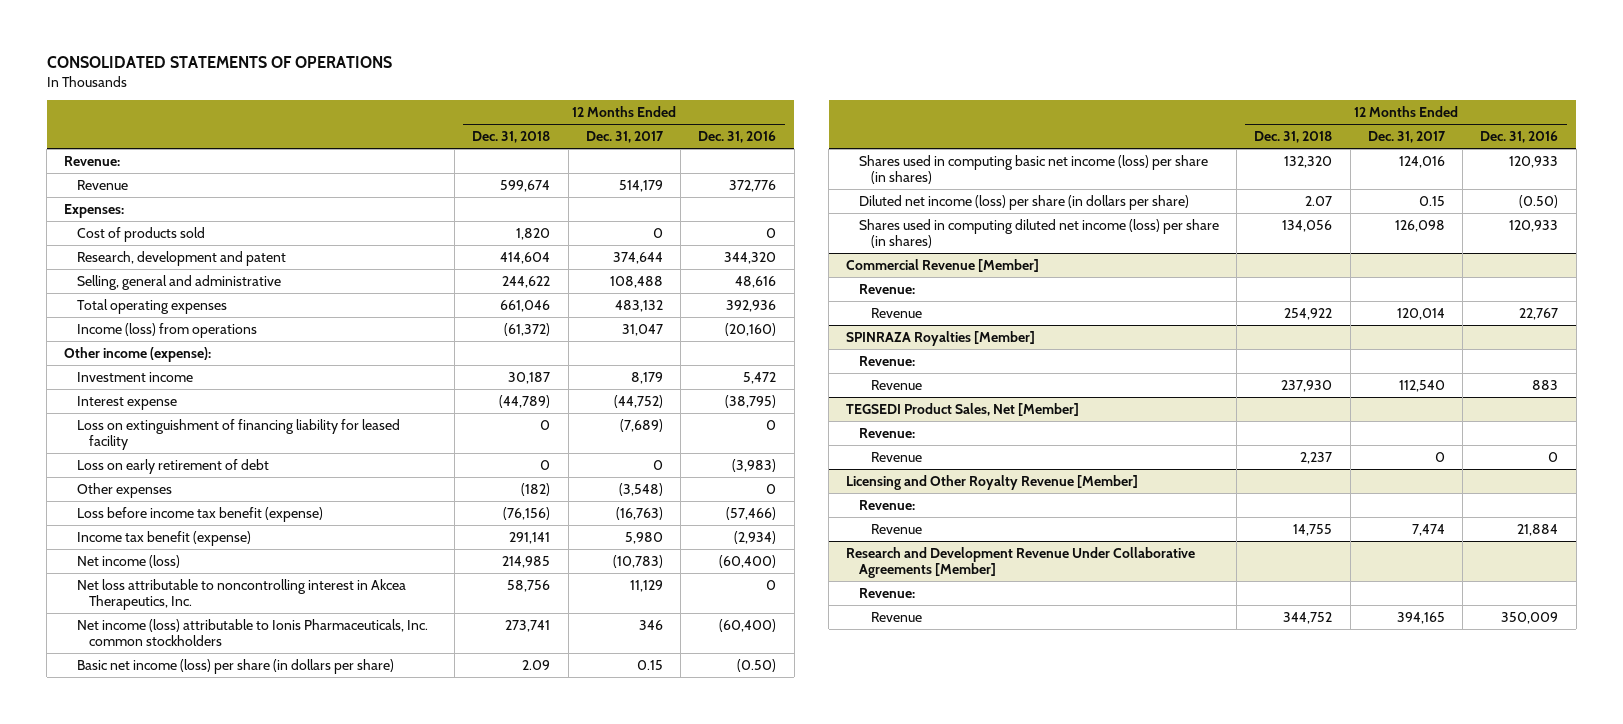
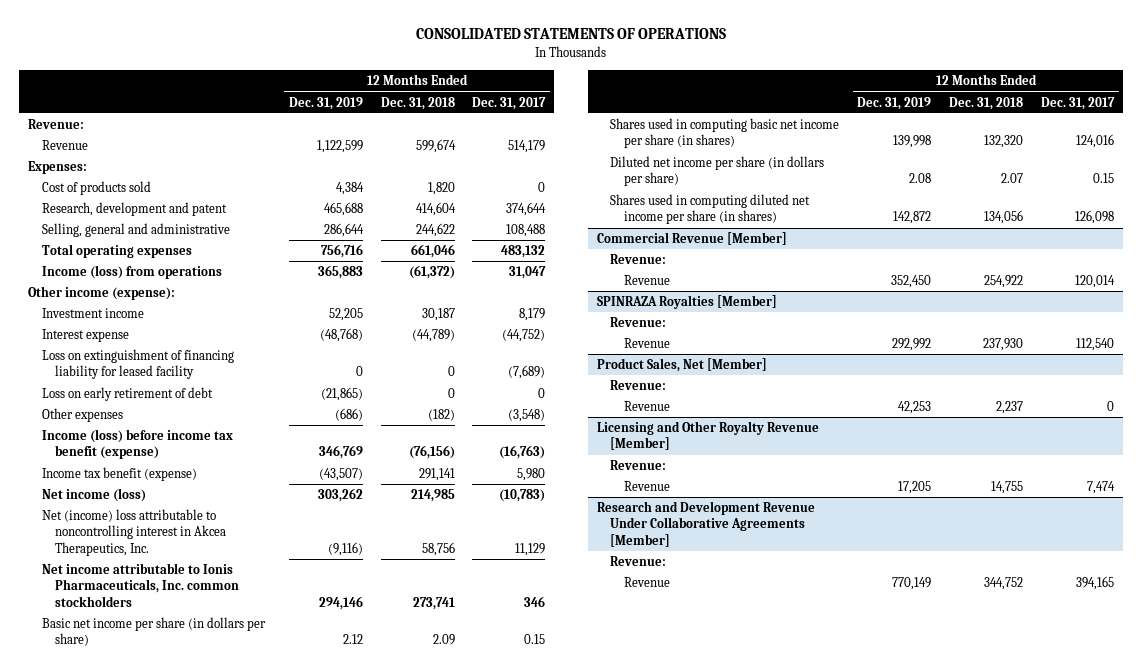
- | 12 Months Ended Dec. 31, 2018 | 12 Months Ended Dec. 31, 2017 | 12 Months Ended Dec. 31, 2016
+ | 12 Months Ended Dec. 31, 2019 | 12 Months Ended Dec. 31, 2018 | 12 Months Ended Dec. 31, 2017
- Loss before income tax benefit (expense) | (76,156) | (16,763) | (57,466)
+ Income (loss) before income tax benefit (expense) | 346,769 | (76,156) | (16,763)
- Net loss attributable to noncontrolling interest in Akcea Therapeutics, Inc. | 58,756 | 11,129 | 0
- Net income (loss) attributable to Ionis Pharmaceuticals, Inc. common stockholders | 273,741 | 346 | (60,400)
- Basic net income (loss) per share (in dollars per share) | 2.09 | 0.15 | (0.50)
- Shares used in computing basic net income (loss) per share (in shares) | 132,320 | 124,016 | 120,933
- Diluted net income (loss) per share (in dollars per share) | 2.07 | 0.15 | (0.50)
- Shares used in computing diluted net income (loss) per share (in shares) | 134,056 | 126,098 | 120,933
+ Net (income) loss attributable to noncontrolling interest in Akcea Therapeutics, Inc. | (9,116) | 58,756 | 11,129
+ Net income attributable to Ionis Pharmaceuticals, Inc. common stockholders | 294,146 | 273,741 | 346
+ Basic net income per share (in dollars per share) | 2.12 | 2.09 | 0.15
+ Shares used in computing basic net income per share (in shares) | 139,998 | 132,320 | 124,016
+ Diluted net income per share (in dollars per share) | 2.08 | 2.07 | 0.15
+ Shares used in computing diluted net income per share (in shares) | 142,872 | 134,056 | 126,098
- TEGSEDI Product Sales, Net [Member]
+ Product Sales, Net [Member]

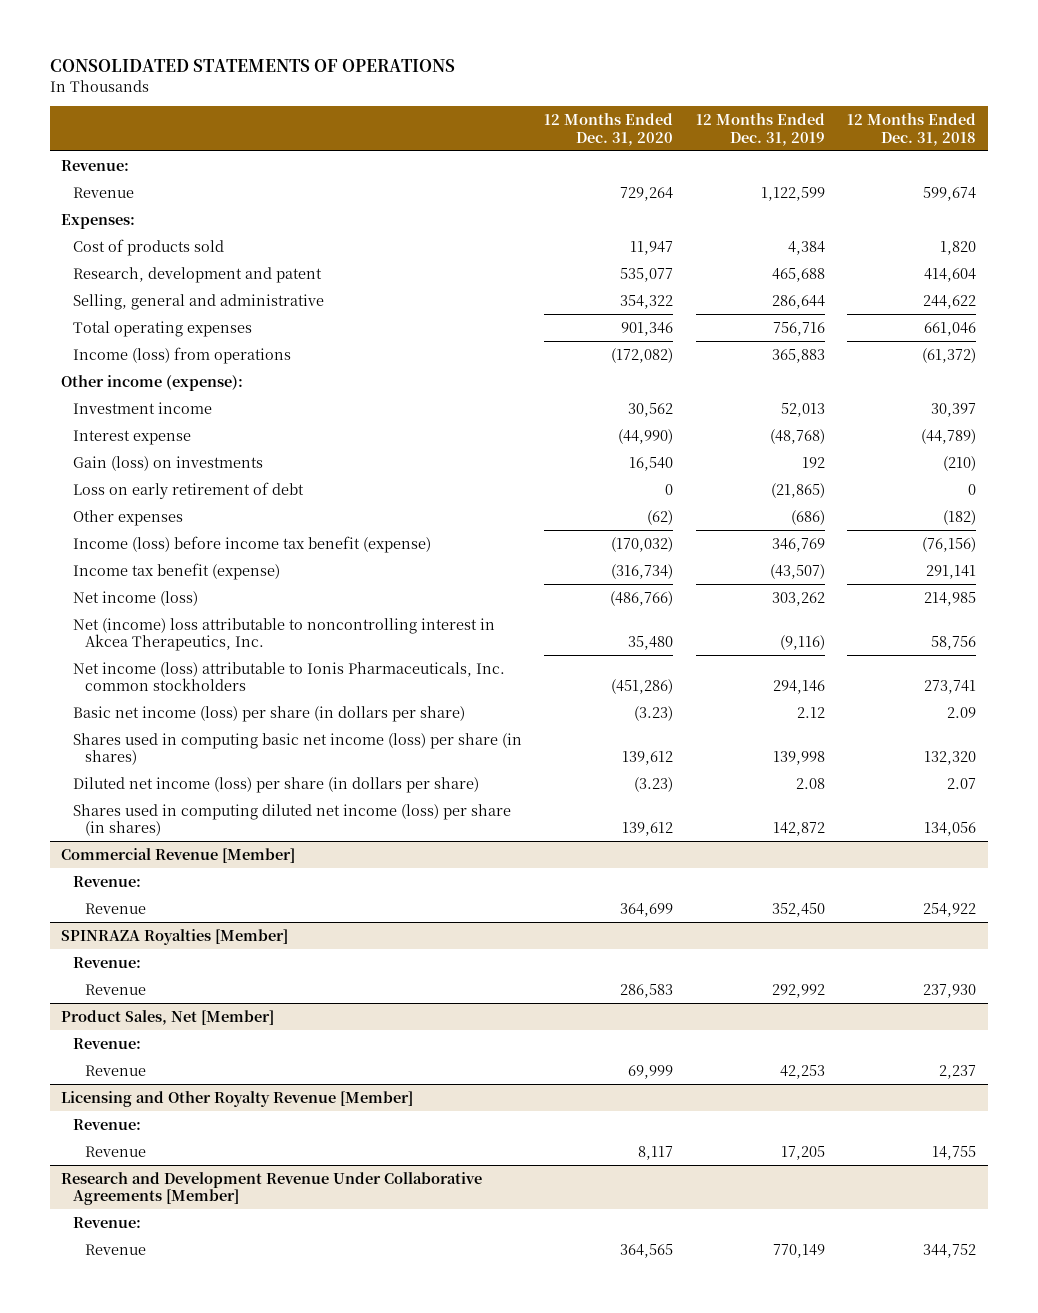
- | 12 Months Ended Dec. 31, 2019 | 12 Months Ended Dec. 31, 2018 | 12 Months Ended Dec. 31, 2017
+ | 12 Months Ended Dec. 31, 2020 | 12 Months Ended Dec. 31, 2019 | 12 Months Ended Dec. 31, 2018
- Investment income | 52,205 | 30,187 | 8,179
+ Investment income | 30,562 | 52,013 | 30,397
- Loss on extinguishment of financing liability for leased facility | 0 | 0 | (7,689)
+ Gain (loss) on investments | 16,540 | 192 | (210)
- Net income attributable to Ionis Pharmaceuticals, Inc. common stockholders | 294,146 | 273,741 | 346
- Basic net income per share (in dollars per share) | 2.12 | 2.09 | 0.15
- Shares used in computing basic net income per share (in shares) | 139,998 | 132,320 | 124,016
- Diluted net income per share (in dollars per share) | 2.08 | 2.07 | 0.15
- Shares used in computing diluted net income per share (in shares) | 142,872 | 134,056 | 126,098
+ Net income (loss) attributable to Ionis Pharmaceuticals, Inc. common stockholders | (451,286) | 294,146 | 273,741
+ Basic net income (loss) per share (in dollars per share) | (3.23) | 2.12 | 2.09
+ Shares used in computing basic net income (loss) per share (in shares) | 139,612 | 139,998 | 132,320
+ Diluted net income (loss) per share (in dollars per share) | (3.23) | 2.08 | 2.07
+ Shares used in computing diluted net income (loss) per share (in shares) | 139,612 | 142,872 | 134,056

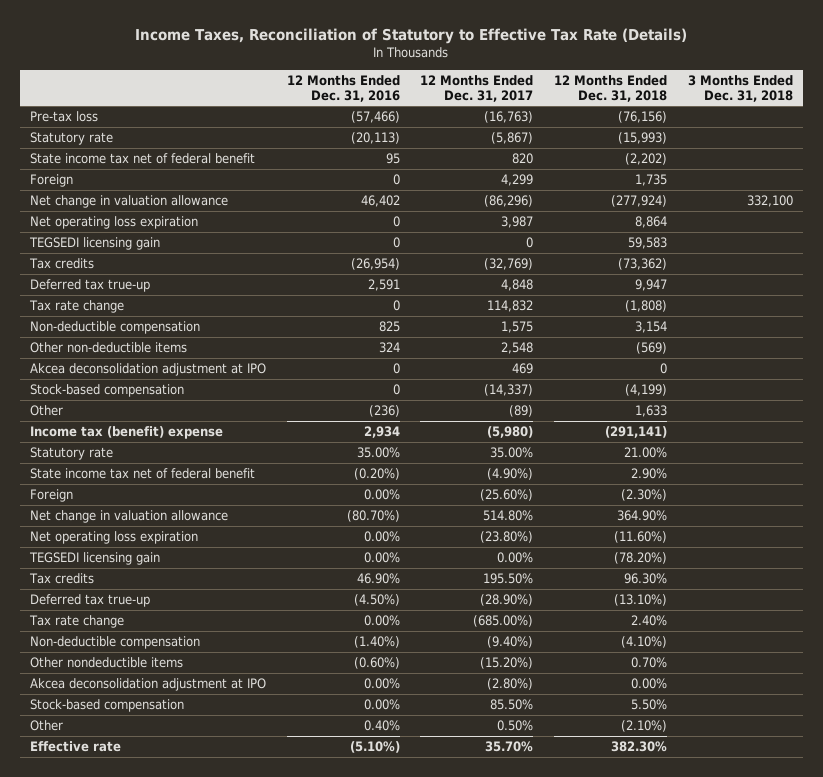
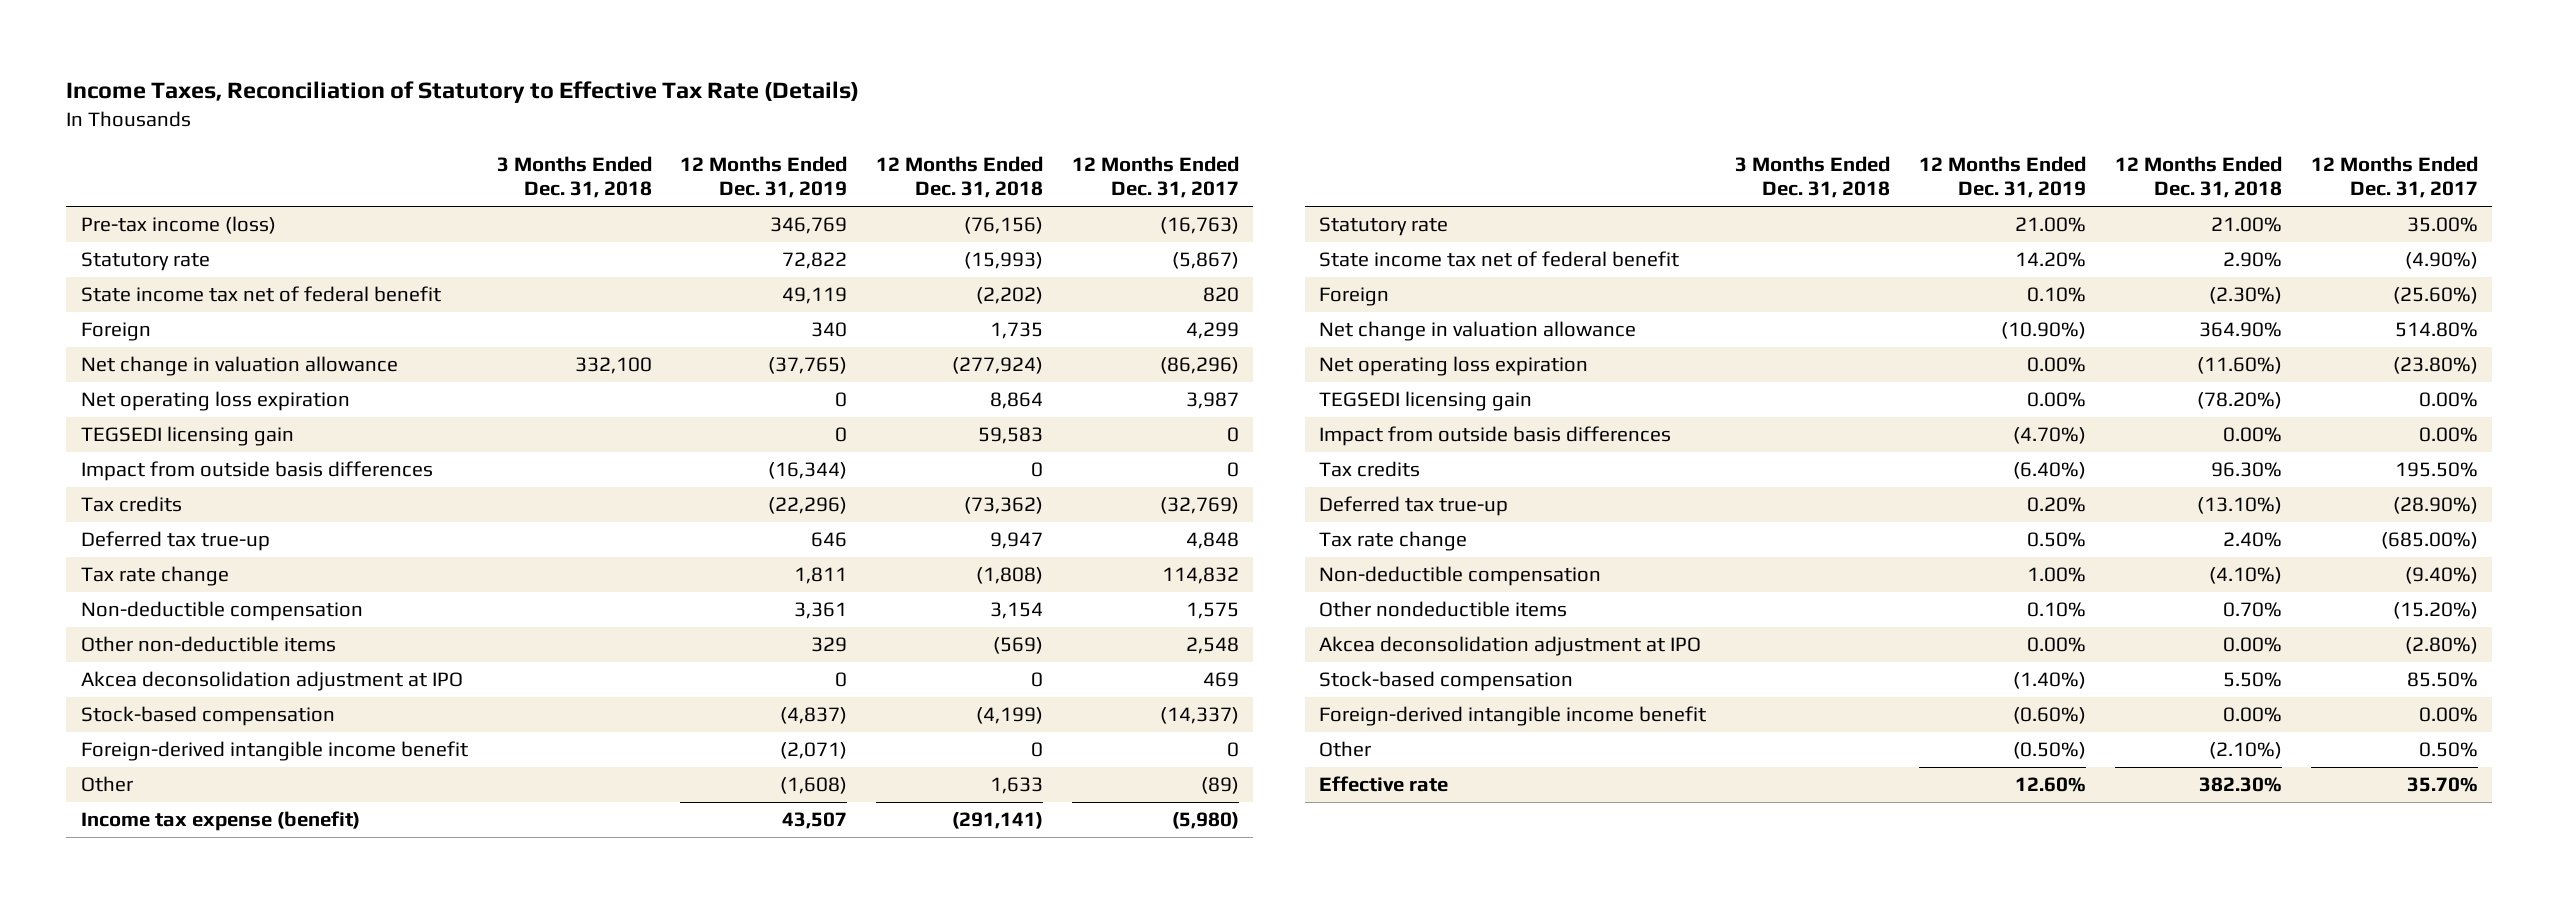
- | 12 Months Ended Dec. 31, 2016 | 12 Months Ended Dec. 31, 2017 | 12 Months Ended Dec. 31, 2018 | 3 Months Ended Dec. 31, 2018
+ | 3 Months Ended Dec. 31, 2018 | 12 Months Ended Dec. 31, 2019 | 12 Months Ended Dec. 31, 2018 | 12 Months Ended Dec. 31, 2017
- Pre-tax loss | (57,466) | (16,763) | (76,156) |
+ Pre-tax income (loss) | | 346,769 | (76,156) | (16,763)
+ Impact from outside basis differences | | (16,344) | 0 | 0
+ Foreign-derived intangible income benefit | | (2,071) | 0 | 0
- Income tax (benefit) expense | 2,934 | (5,980) | (291,141) |
+ Income tax expense (benefit) | | 43,507 | (291,141) | (5,980)
+ Impact from outside basis differences | | (4.70%) | 0.00% | 0.00%
+ Foreign-derived intangible income benefit | | (0.60%) | 0.00% | 0.00%

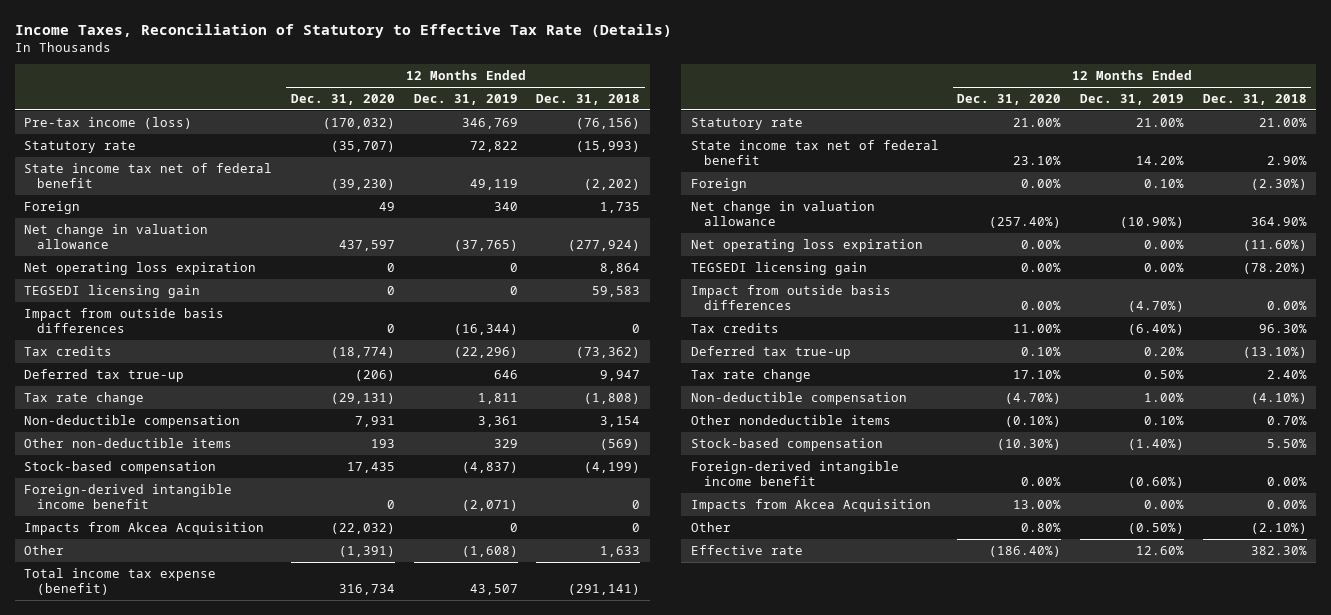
- | 3 Months Ended Dec. 31, 2018 | 12 Months Ended Dec. 31, 2019 | 12 Months Ended Dec. 31, 2018 | 12 Months Ended Dec. 31, 2017
+ | 12 Months Ended Dec. 31, 2020 | 12 Months Ended Dec. 31, 2019 | 12 Months Ended Dec. 31, 2018
- Akcea deconsolidation adjustment at IPO | | 0 | 0 | 469
+ Impacts from Akcea Acquisition | (22,032) | 0 | 0
- Income tax expense (benefit) | | 43,507 | (291,141) | (5,980)
+ Total income tax expense (benefit) | 316,734 | 43,507 | (291,141)
- Akcea deconsolidation adjustment at IPO | | 0.00% | 0.00% | (2.80%)
+ Impacts from Akcea Acquisition | 13.00% | 0.00% | 0.00%

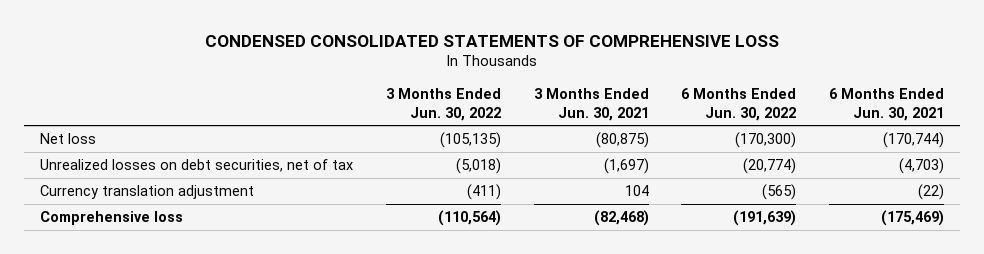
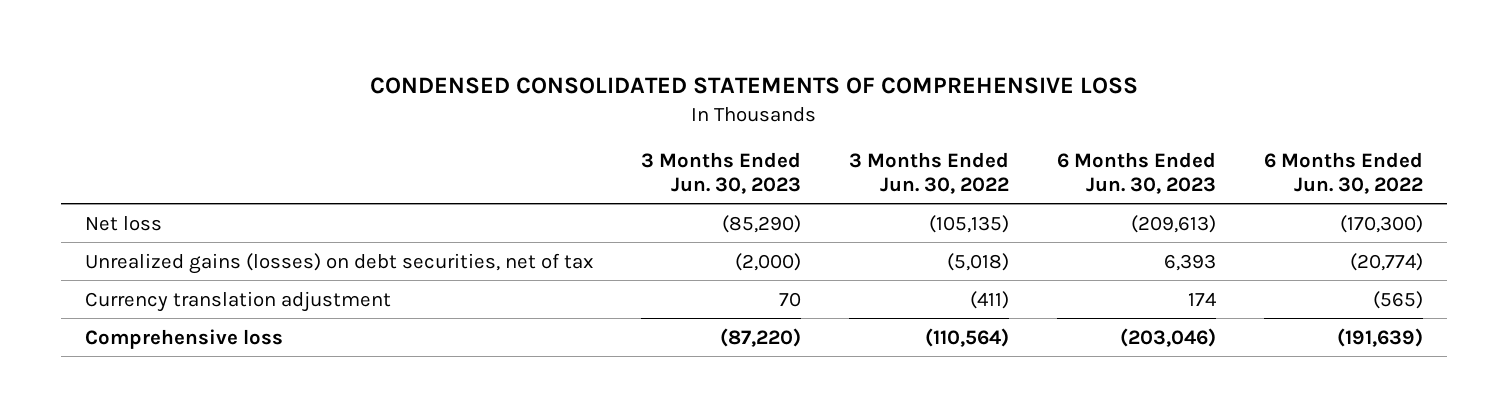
- | 3 Months Ended Jun. 30, 2022 | 3 Months Ended Jun. 30, 2021 | 6 Months Ended Jun. 30, 2022 | 6 Months Ended Jun. 30, 2021
+ | 3 Months Ended Jun. 30, 2023 | 3 Months Ended Jun. 30, 2022 | 6 Months Ended Jun. 30, 2023 | 6 Months Ended Jun. 30, 2022
- Unrealized losses on debt securities, net of tax | (5,018) | (1,697) | (20,774) | (4,703)
+ Unrealized gains (losses) on debt securities, net of tax | (2,000) | (5,018) | 6,393 | (20,774)

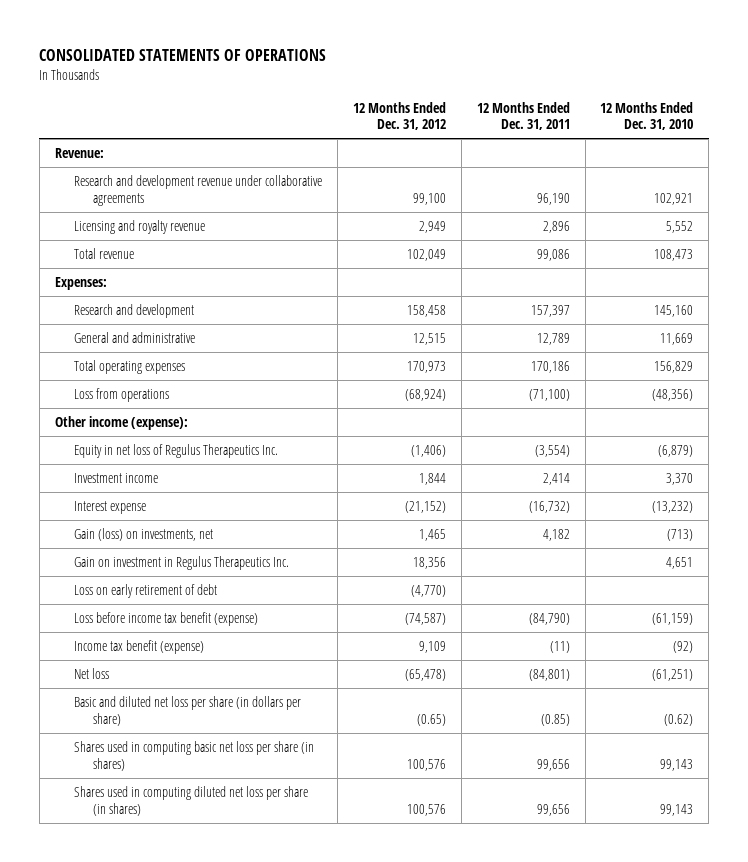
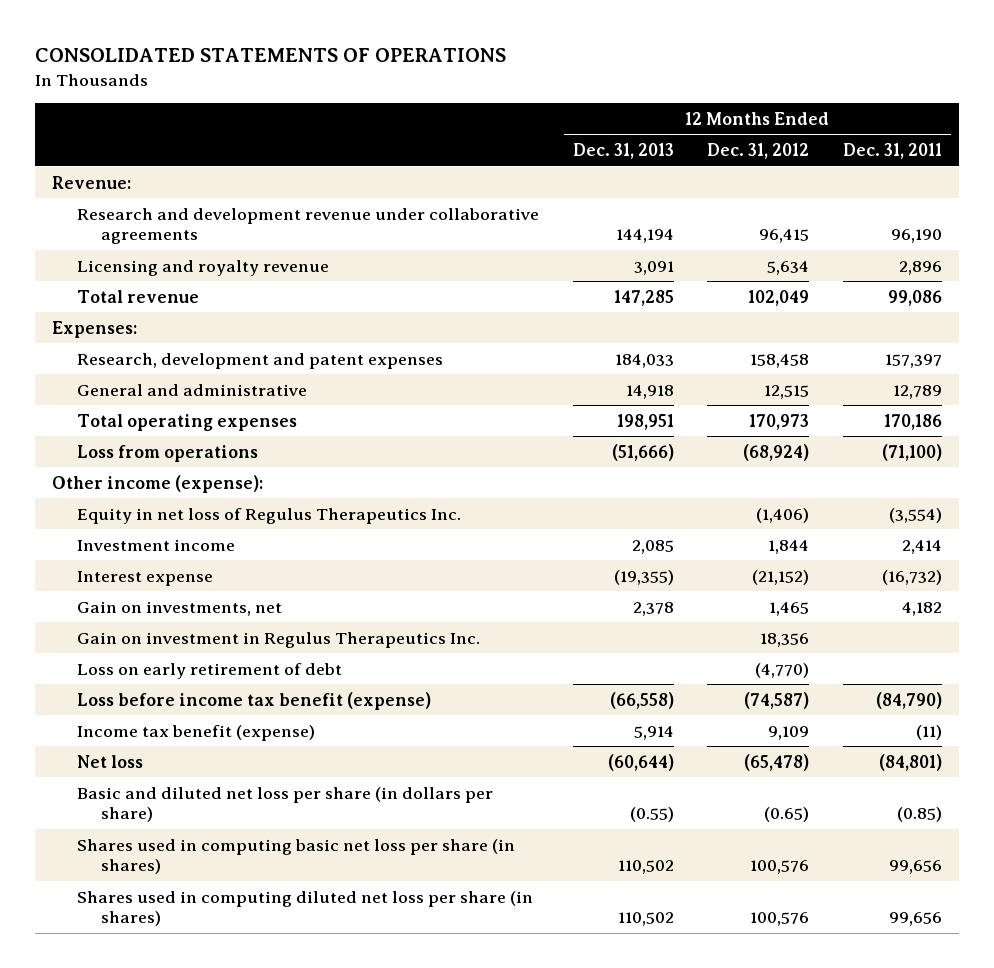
- | 12 Months Ended Dec. 31, 2012 | 12 Months Ended Dec. 31, 2011 | 12 Months Ended Dec. 31, 2010
+ | 12 Months Ended Dec. 31, 2013 | 12 Months Ended Dec. 31, 2012 | 12 Months Ended Dec. 31, 2011
- Research and development revenue under collaborative agreements | 99,100 | 96,190 | 102,921
- Licensing and royalty revenue | 2,949 | 2,896 | 5,552
+ Research and development revenue under collaborative agreements | 144,194 | 96,415 | 96,190
+ Licensing and royalty revenue | 3,091 | 5,634 | 2,896
- Research and development | 158,458 | 157,397 | 145,160
+ Research, development and patent expenses | 184,033 | 158,458 | 157,397
- Gain (loss) on investments, net | 1,465 | 4,182 | (713)
+ Gain on investments, net | 2,378 | 1,465 | 4,182

